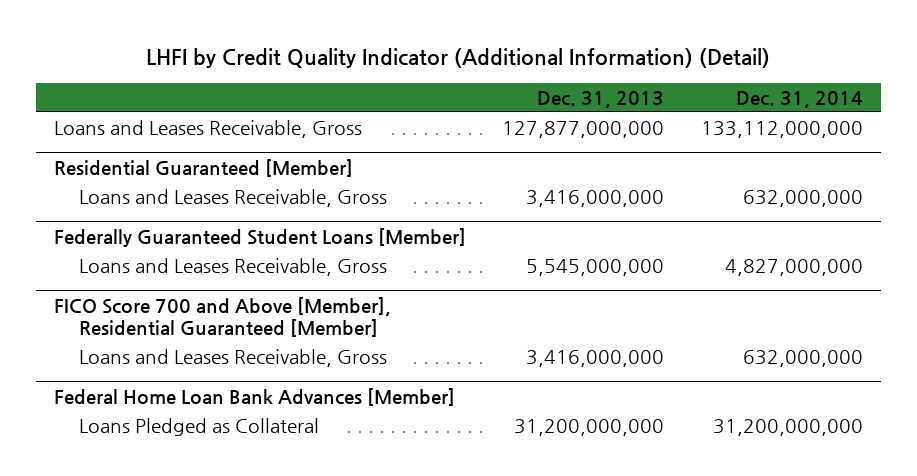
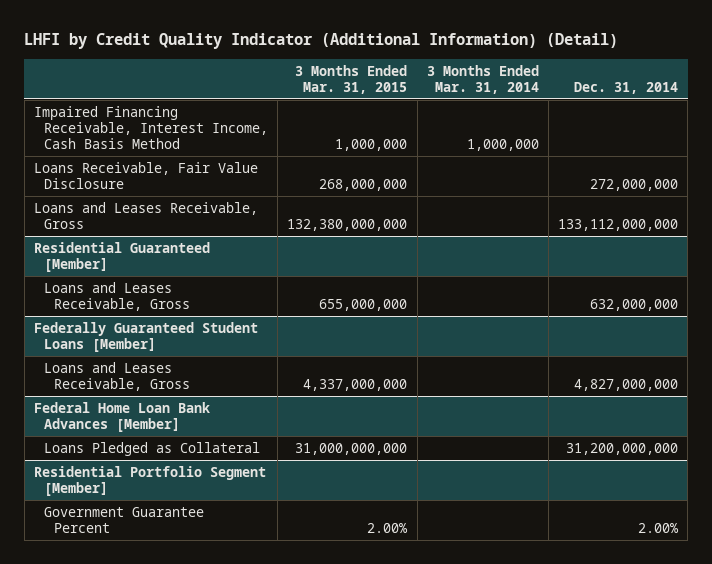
- | Dec. 31, 2013 | Dec. 31, 2014
+ | 3 Months Ended Mar. 31, 2015 | 3 Months Ended Mar. 31, 2014 | Dec. 31, 2014
+ Impaired Financing Receivable, Interest Income, Cash Basis Method | 1,000,000 | 1,000,000 |
+ Loans Receivable, Fair Value Disclosure | 268,000,000 | | 272,000,000
- FICO Score 700 and Above [Member], Residential Guaranteed [Member]
- Loans and Leases Receivable, Gross | 3,416,000,000 | 632,000,000
+ Residential Portfolio Segment [Member]
+ Government Guarantee Percent | 2.00% | | 2.00%

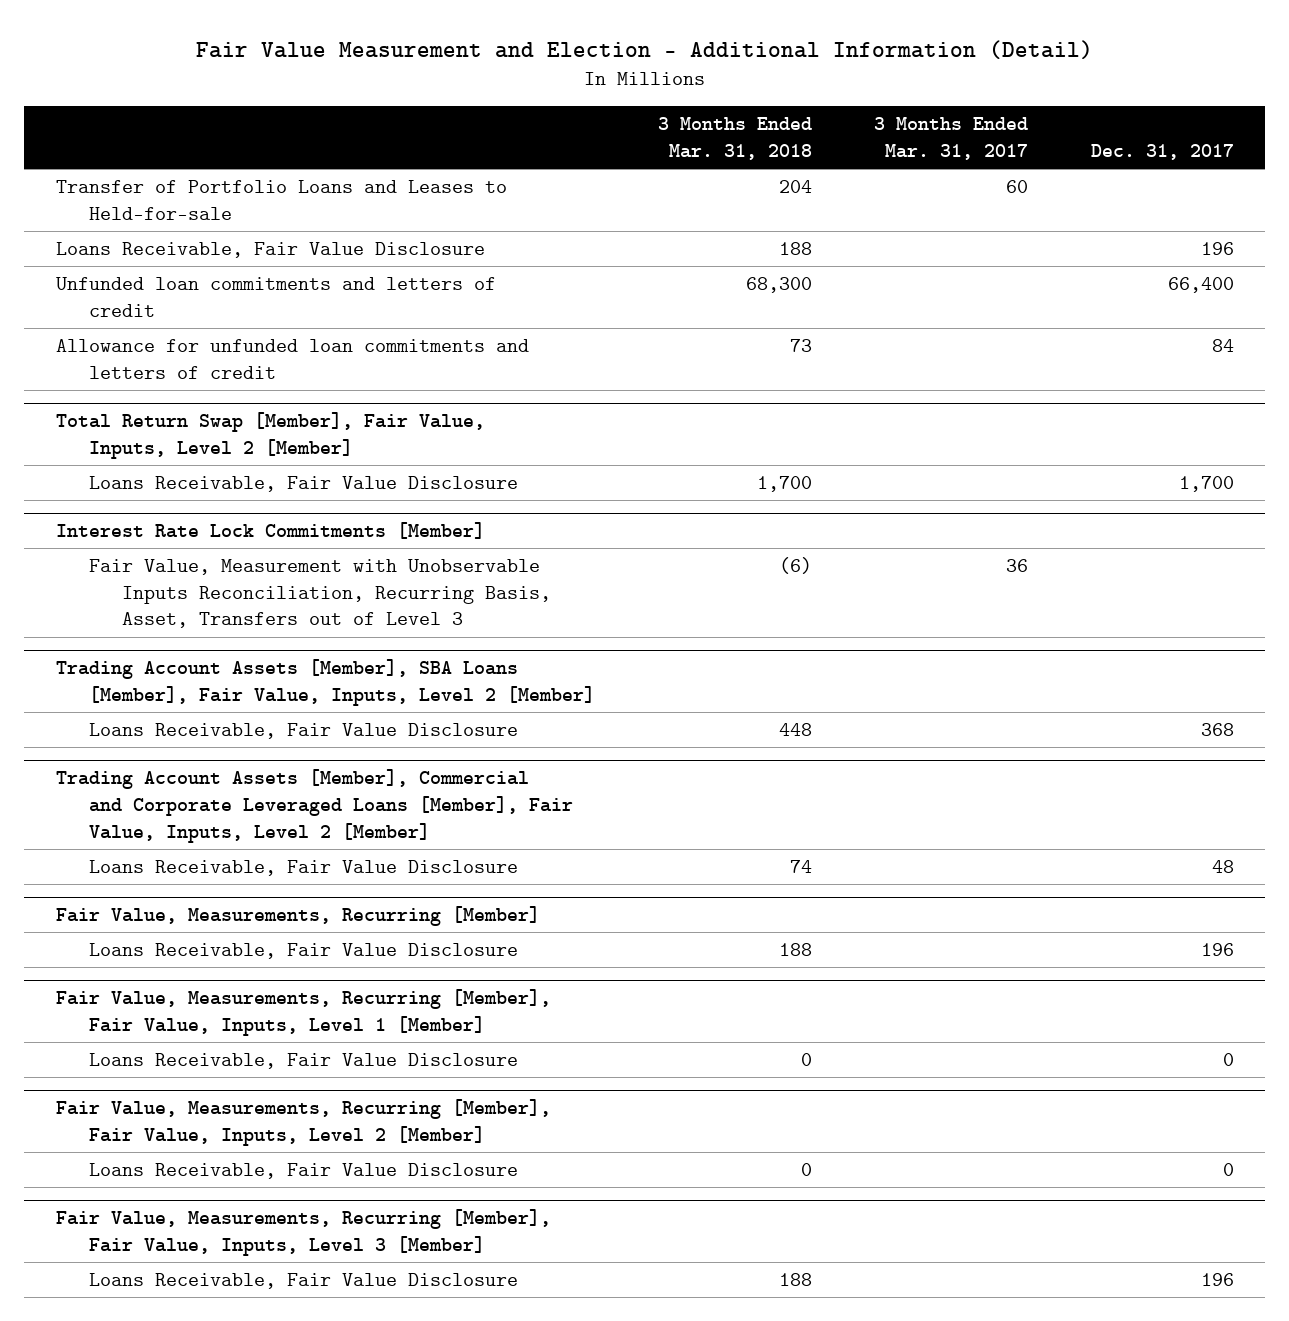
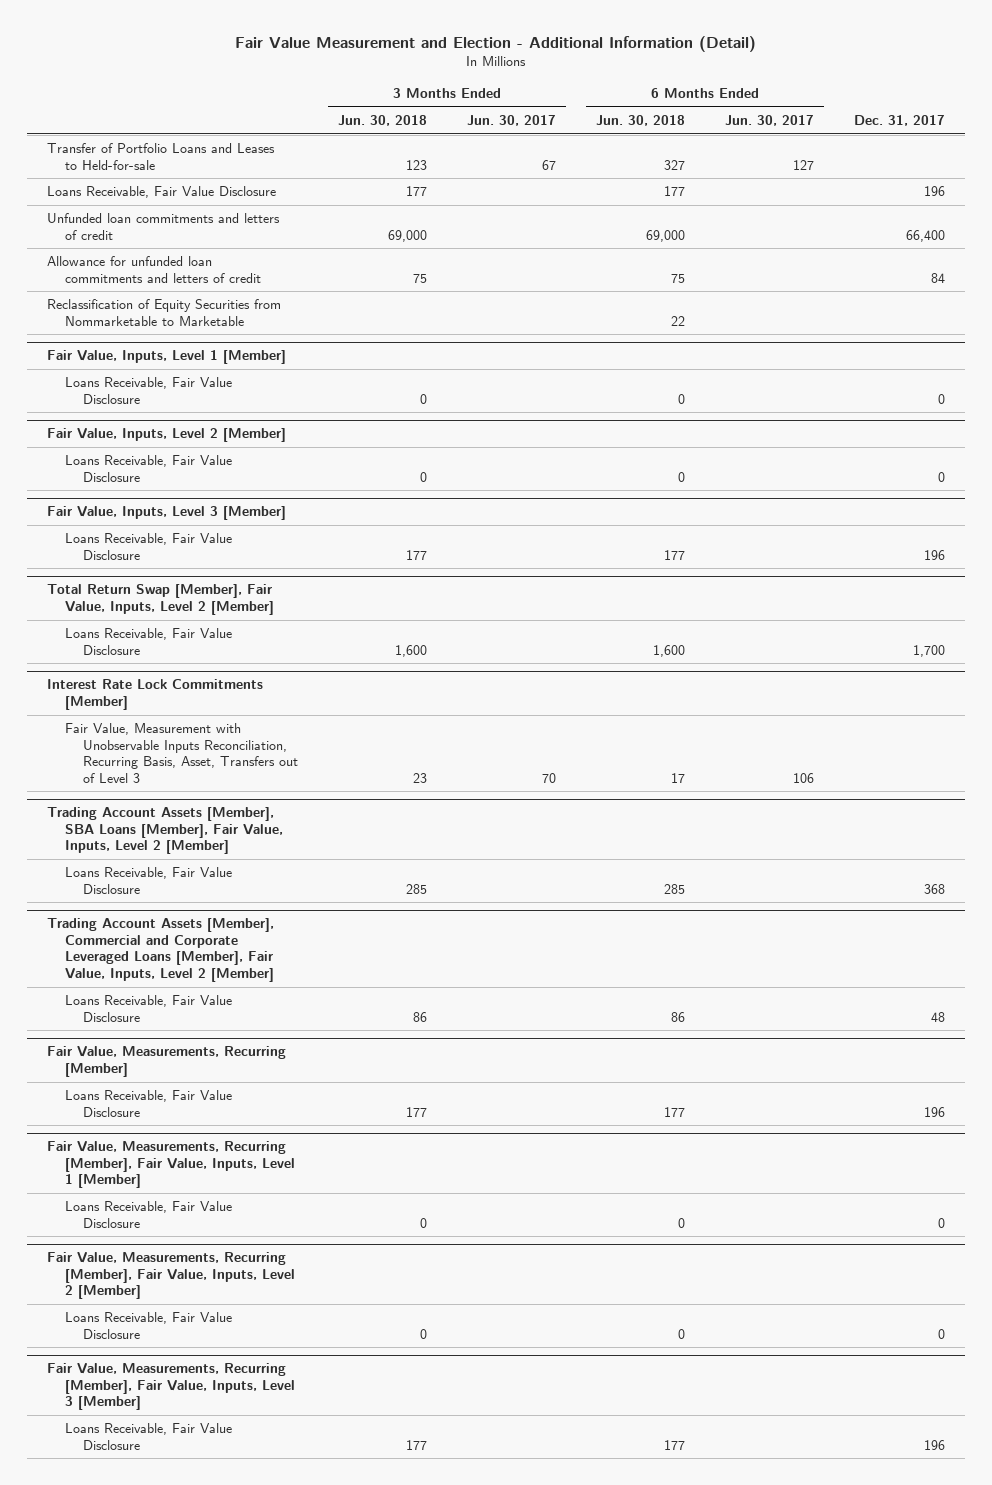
- | 3 Months Ended Mar. 31, 2018 | 3 Months Ended Mar. 31, 2017 | Dec. 31, 2017
+ | 3 Months Ended Jun. 30, 2018 | 3 Months Ended Jun. 30, 2017 | 6 Months Ended Jun. 30, 2018 | 6 Months Ended Jun. 30, 2017 | Dec. 31, 2017
+ Reclassification of Equity Securities from Nommarketable to Marketable | | | 22 | |
+ Fair Value, Inputs, Level 1 [Member]
+ Loans Receivable, Fair Value Disclosure | 0 | | 0 | | 0
+ Fair Value, Inputs, Level 2 [Member]
+ Loans Receivable, Fair Value Disclosure | 0 | | 0 | | 0
+ Fair Value, Inputs, Level 3 [Member]
+ Loans Receivable, Fair Value Disclosure | 177 | | 177 | | 196

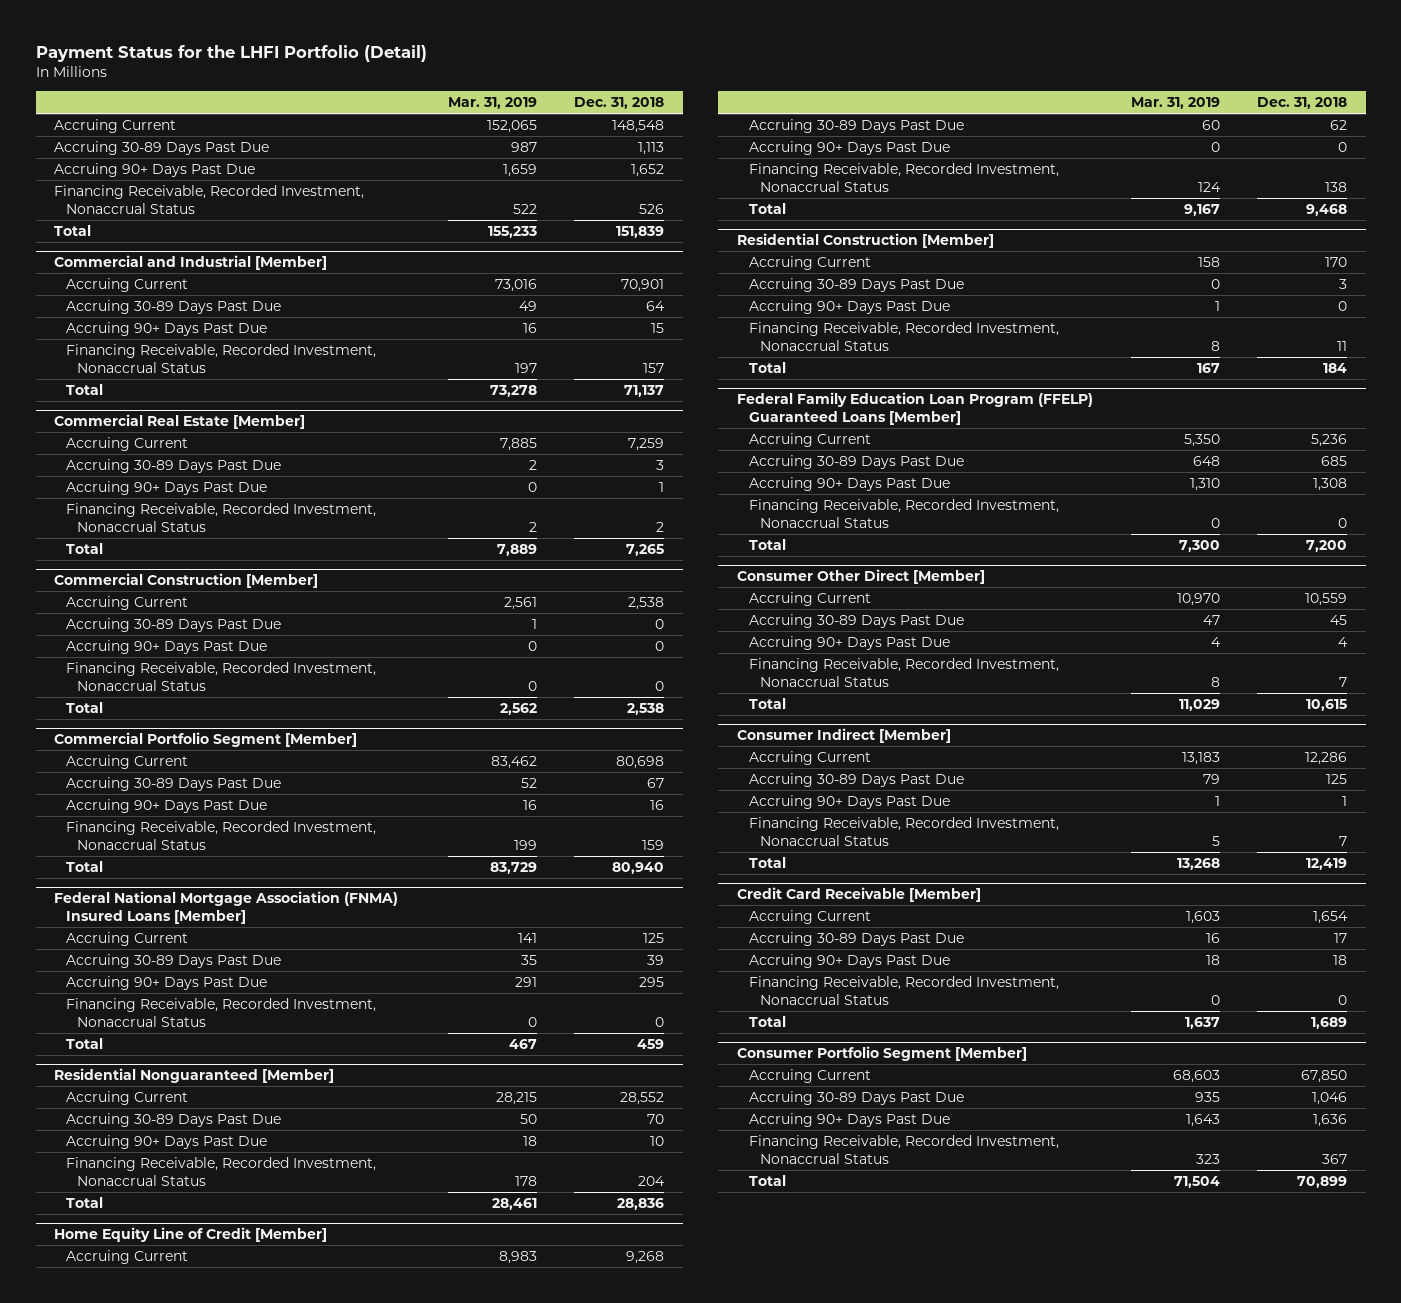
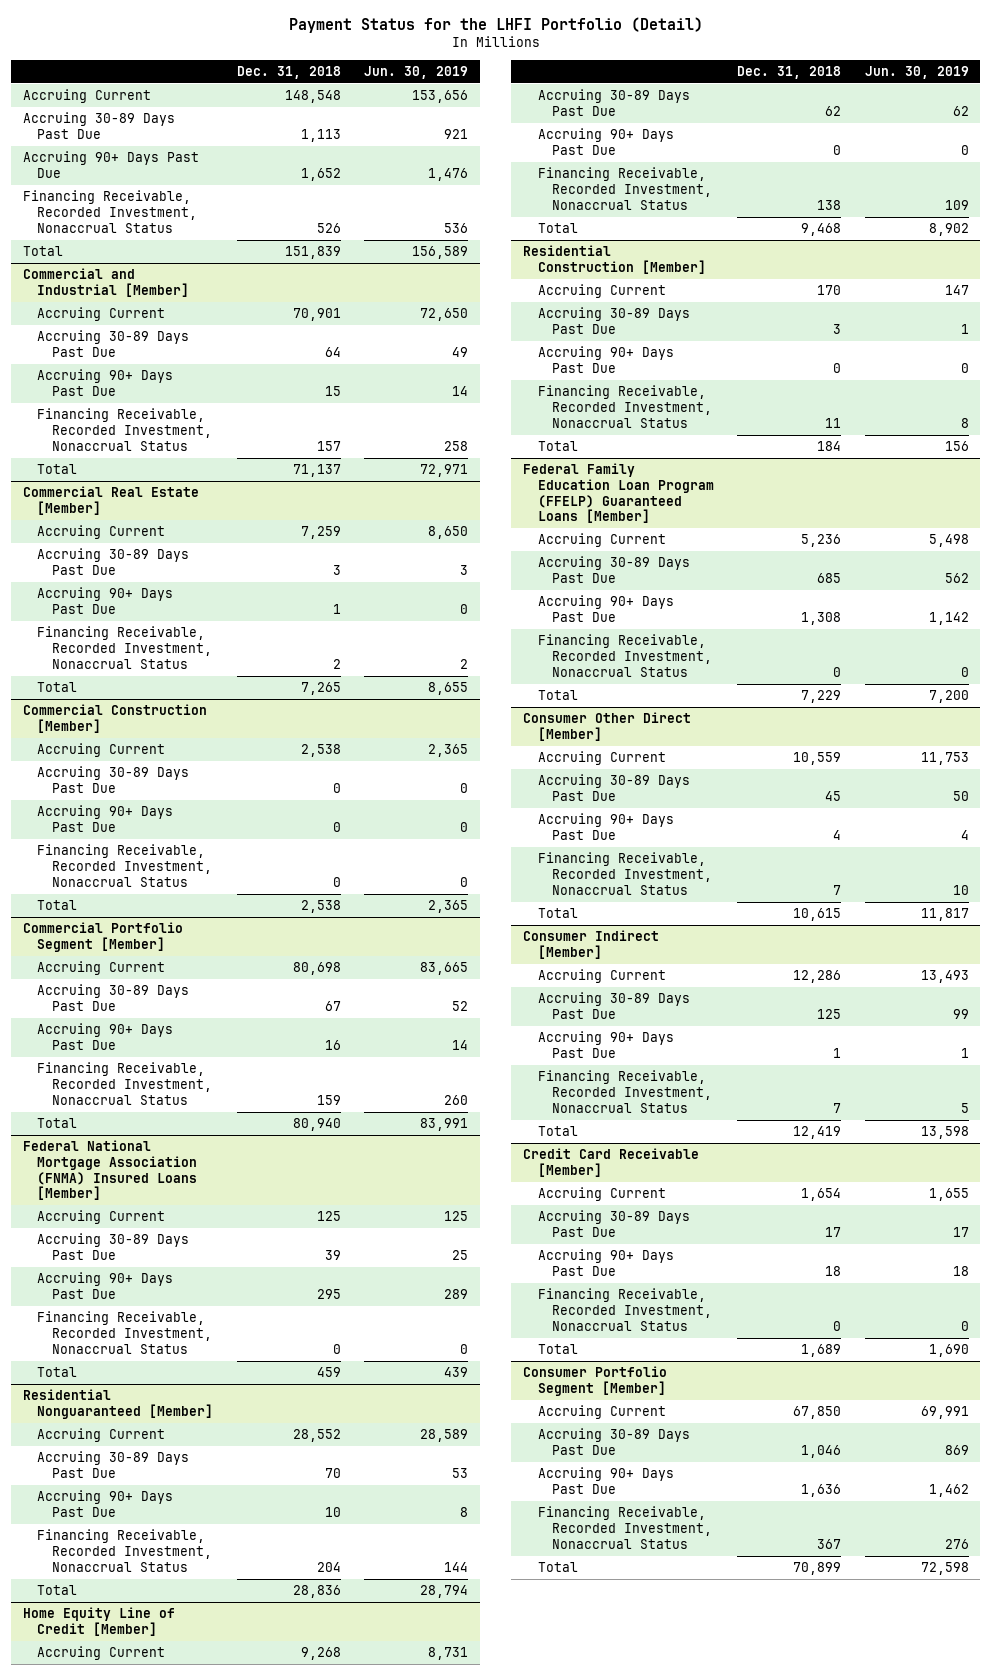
- | Mar. 31, 2019 | Dec. 31, 2018
+ | Dec. 31, 2018 | Jun. 30, 2019
@ Federal Family Education Loan Program (FFELP) Guaranteed Loans [Member]
- Total | 7,300 | 7,200
+ Total | 7,229 | 7,200

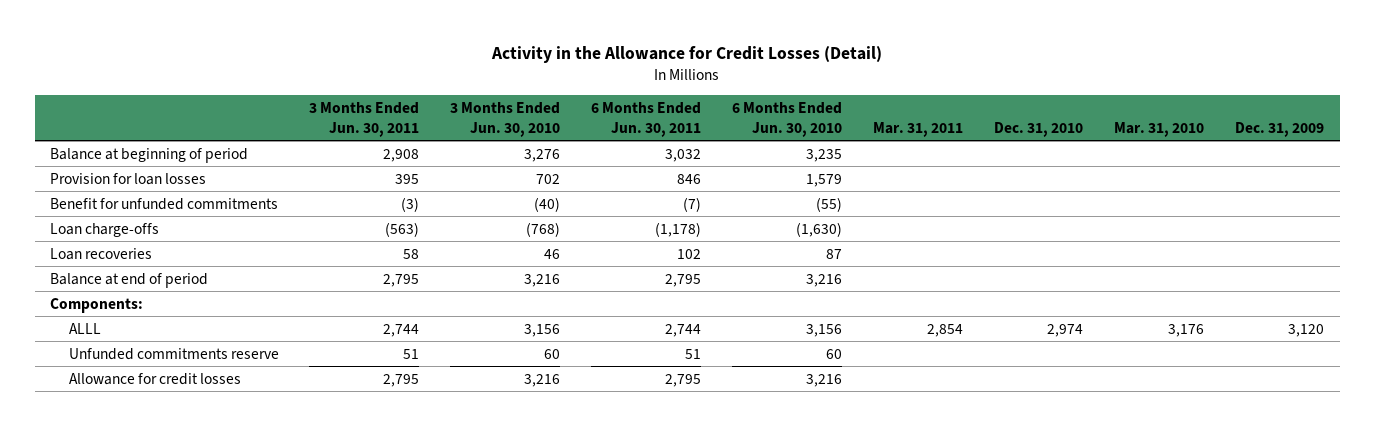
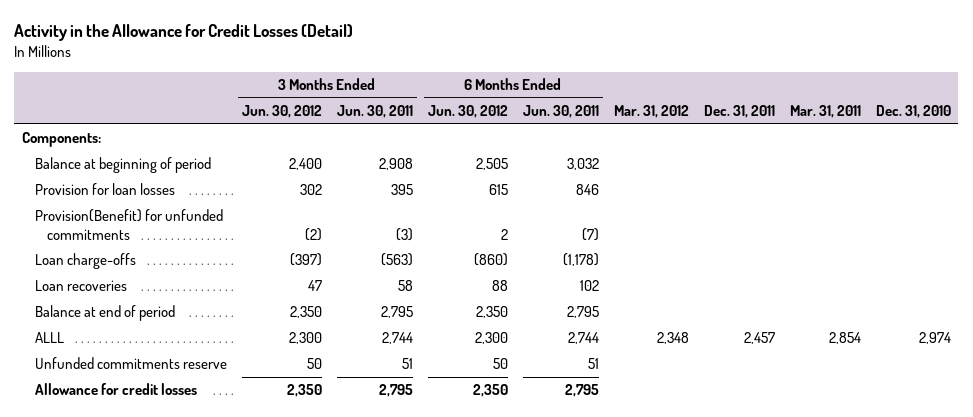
- | 3 Months Ended Jun. 30, 2011 | 3 Months Ended Jun. 30, 2010 | 6 Months Ended Jun. 30, 2011 | 6 Months Ended Jun. 30, 2010 | Mar. 31, 2011 | Dec. 31, 2010 | Mar. 31, 2010 | Dec. 31, 2009
+ | 3 Months Ended Jun. 30, 2012 | 3 Months Ended Jun. 30, 2011 | 6 Months Ended Jun. 30, 2012 | 6 Months Ended Jun. 30, 2011 | Mar. 31, 2012 | Dec. 31, 2011 | Mar. 31, 2011 | Dec. 31, 2010
moved up: Components:
- Benefit for unfunded commitments | (3) | (40) | (7) | (55) | | | |
+ Provision(Benefit) for unfunded commitments | (2) | (3) | 2 | (7) | | | |

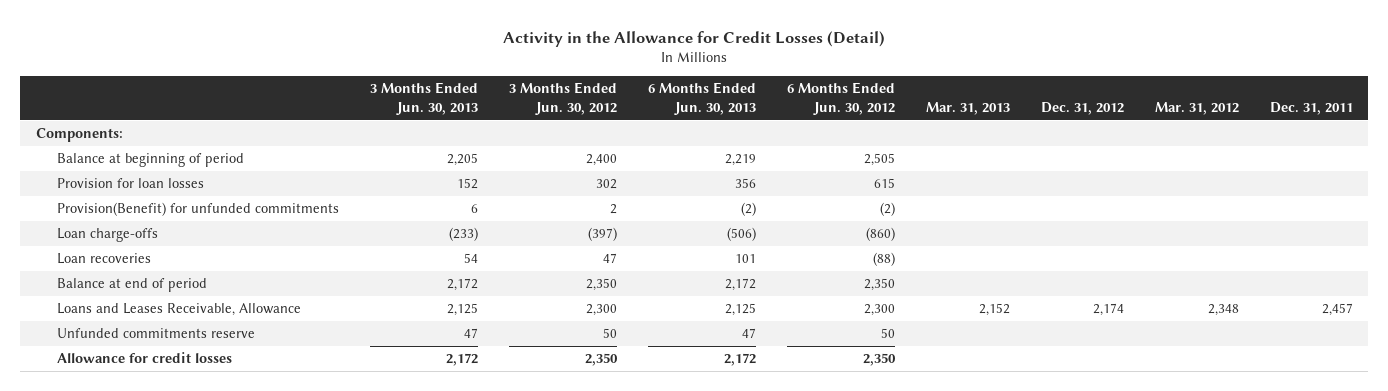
- | 3 Months Ended Jun. 30, 2012 | 3 Months Ended Jun. 30, 2011 | 6 Months Ended Jun. 30, 2012 | 6 Months Ended Jun. 30, 2011 | Mar. 31, 2012 | Dec. 31, 2011 | Mar. 31, 2011 | Dec. 31, 2010
+ | 3 Months Ended Jun. 30, 2013 | 3 Months Ended Jun. 30, 2012 | 6 Months Ended Jun. 30, 2013 | 6 Months Ended Jun. 30, 2012 | Mar. 31, 2013 | Dec. 31, 2012 | Mar. 31, 2012 | Dec. 31, 2011
- Provision(Benefit) for unfunded commitments | (2) | (3) | 2 | (7) | | | |
+ Provision(Benefit) for unfunded commitments | 6 | 2 | (2) | (2) | | | |
- Loan recoveries | 47 | 58 | 88 | 102 | | | |
+ Loan recoveries | 54 | 47 | 101 | (88) | | | |
- ALLL | 2,300 | 2,744 | 2,300 | 2,744 | 2,348 | 2,457 | 2,854 | 2,974
+ Loans and Leases Receivable, Allowance | 2,125 | 2,300 | 2,125 | 2,300 | 2,152 | 2,174 | 2,348 | 2,457

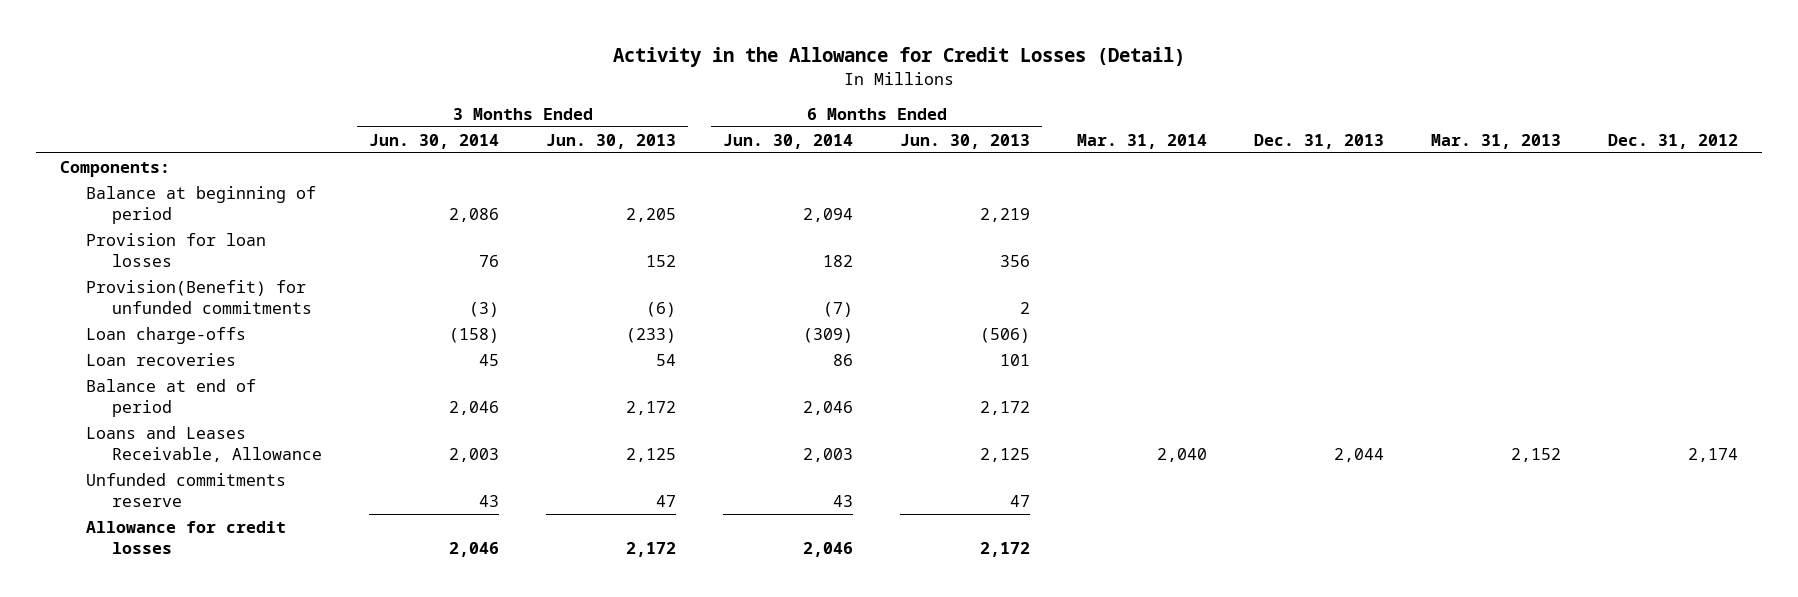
- | 3 Months Ended Jun. 30, 2013 | 3 Months Ended Jun. 30, 2012 | 6 Months Ended Jun. 30, 2013 | 6 Months Ended Jun. 30, 2012 | Mar. 31, 2013 | Dec. 31, 2012 | Mar. 31, 2012 | Dec. 31, 2011
+ | 3 Months Ended Jun. 30, 2014 | 3 Months Ended Jun. 30, 2013 | 6 Months Ended Jun. 30, 2014 | 6 Months Ended Jun. 30, 2013 | Mar. 31, 2014 | Dec. 31, 2013 | Mar. 31, 2013 | Dec. 31, 2012
- Provision(Benefit) for unfunded commitments | 6 | 2 | (2) | (2) | | | |
+ Provision(Benefit) for unfunded commitments | (3) | (6) | (7) | 2 | | | |

